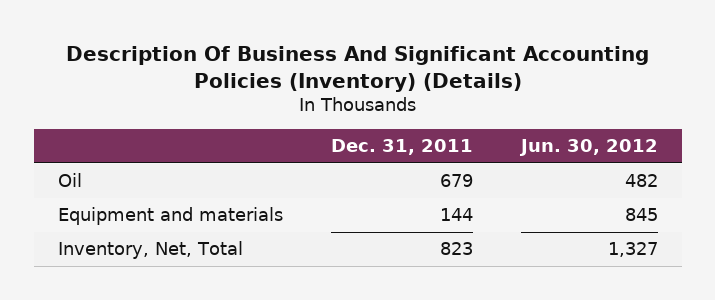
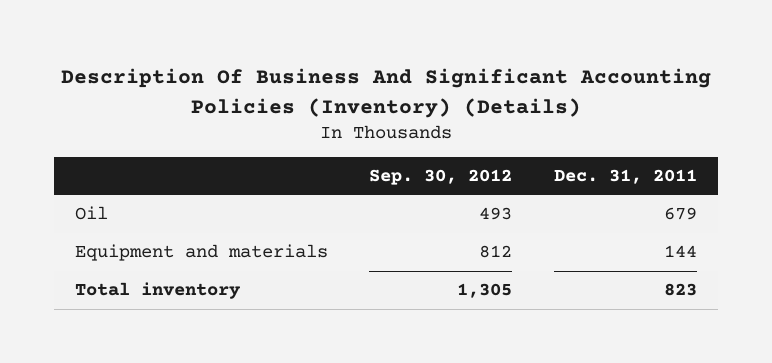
- | Dec. 31, 2011 | Jun. 30, 2012
+ | Sep. 30, 2012 | Dec. 31, 2011
- Inventory, Net, Total | 823 | 1,327
+ Total inventory | 1,305 | 823

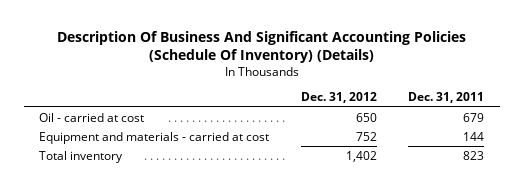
- Description Of Business And Significant Accounting Policies (Inventory) (Details)
+ Description Of Business And Significant Accounting Policies (Schedule Of Inventory) (Details)
- | Sep. 30, 2012 | Dec. 31, 2011
+ | Dec. 31, 2012 | Dec. 31, 2011
- Oil | 493 | 679
- Equipment and materials | 812 | 144
+ Oil - carried at cost | 650 | 679
+ Equipment and materials - carried at cost | 752 | 144

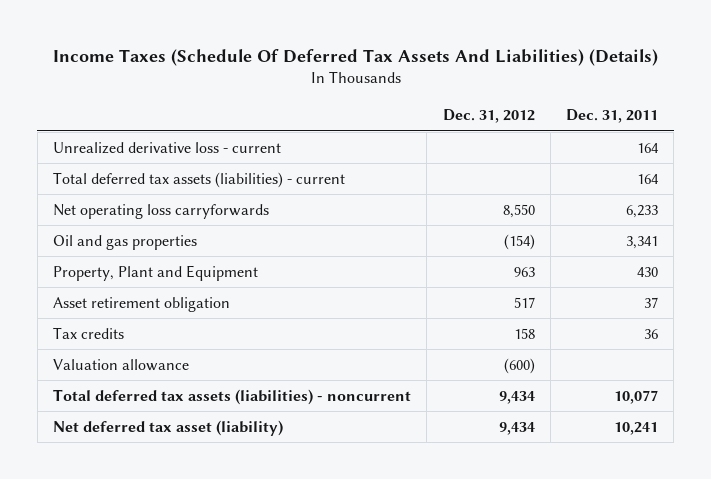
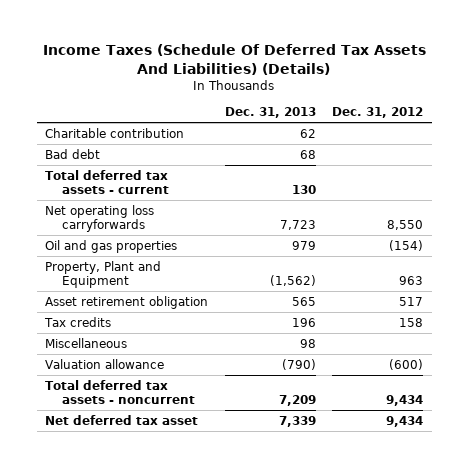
- | Dec. 31, 2012 | Dec. 31, 2011
+ | Dec. 31, 2013 | Dec. 31, 2012
- Unrealized derivative loss - current | | 164
- Total deferred tax assets (liabilities) - current | | 164
+ Charitable contribution | 62 |
+ Bad debt | 68 |
+ Total deferred tax assets - current | 130 |
+ Miscellaneous | 98 |
- Total deferred tax assets (liabilities) - noncurrent | 9,434 | 10,077
- Net deferred tax asset (liability) | 9,434 | 10,241
+ Total deferred tax assets - noncurrent | 7,209 | 9,434
+ Net deferred tax asset | 7,339 | 9,434

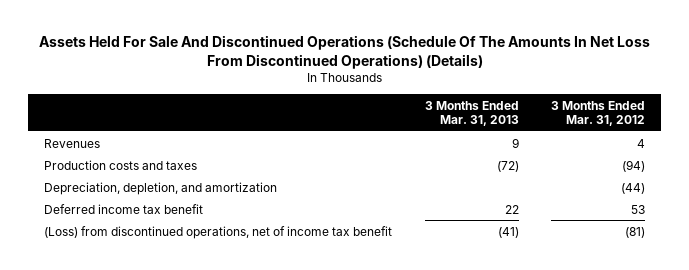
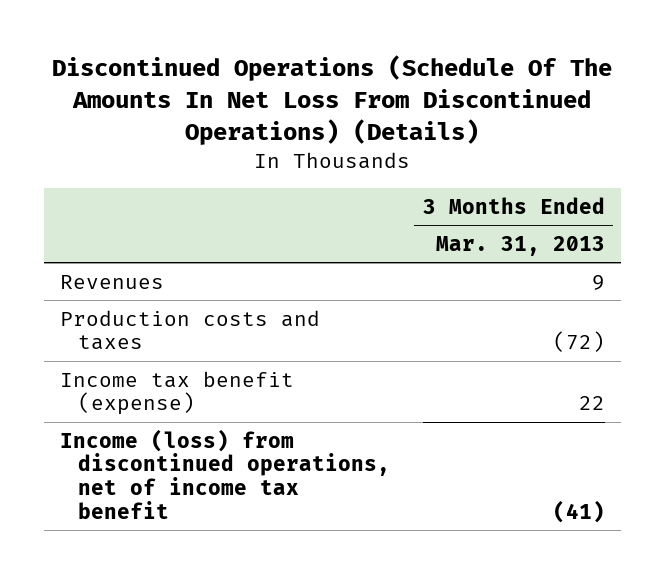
- Assets Held For Sale And Discontinued Operations (Schedule Of The Amounts In Net Loss From Discontinued Operations) (Details)
+ Discontinued Operations (Schedule Of The Amounts In Net Loss From Discontinued Operations) (Details)
- | 3 Months Ended Mar. 31, 2013 | 3 Months Ended Mar. 31, 2012
+ | 3 Months Ended Mar. 31, 2013
- Depreciation, depletion, and amortization | | (44)
- Deferred income tax benefit | 22 | 53
- (Loss) from discontinued operations, net of income tax benefit | (41) | (81)
+ Income tax benefit (expense) | 22
+ Income (loss) from discontinued operations, net of income tax benefit | (41)

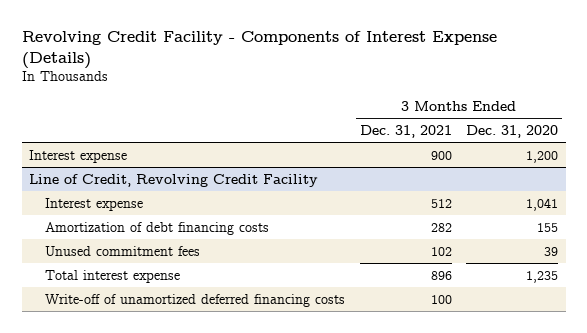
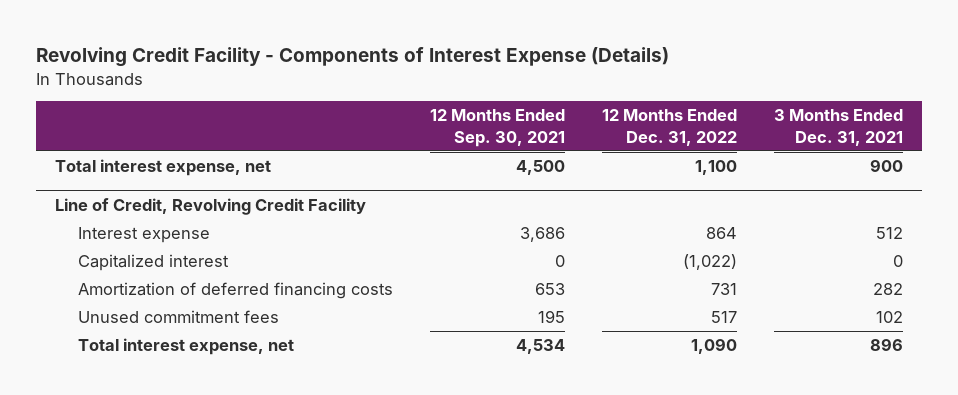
- | 3 Months Ended Dec. 31, 2021 | 3 Months Ended Dec. 31, 2020
+ | 12 Months Ended Sep. 30, 2021 | 12 Months Ended Dec. 31, 2022 | 3 Months Ended Dec. 31, 2021
- Interest expense | 900 | 1,200
+ Total interest expense, net | 4,500 | 1,100 | 900
@ Line of Credit, Revolving Credit Facility
- Amortization of debt financing costs | 282 | 155
+ Capitalized interest | 0 | (1,022) | 0
+ Amortization of deferred financing costs | 653 | 731 | 282
- Total interest expense | 896 | 1,235
- Write-off of unamortized deferred financing costs | 100 |
+ Total interest expense, net | 4,534 | 1,090 | 896

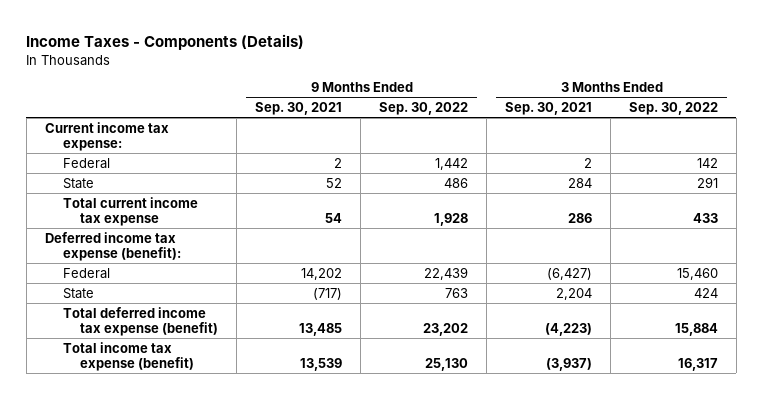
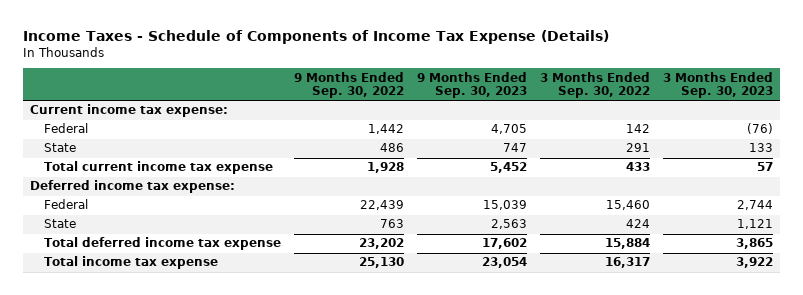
- Income Taxes - Components (Details)
+ Income Taxes - Schedule of Components of Income Tax Expense (Details)
- | 9 Months Ended Sep. 30, 2021 | 9 Months Ended Sep. 30, 2022 | 3 Months Ended Sep. 30, 2021 | 3 Months Ended Sep. 30, 2022
+ | 9 Months Ended Sep. 30, 2022 | 9 Months Ended Sep. 30, 2023 | 3 Months Ended Sep. 30, 2022 | 3 Months Ended Sep. 30, 2023
- Deferred income tax expense (benefit):
+ Deferred income tax expense:
- Total deferred income tax expense (benefit) | 13,485 | 23,202 | (4,223) | 15,884
- Total income tax expense (benefit) | 13,539 | 25,130 | (3,937) | 16,317
+ Total deferred income tax expense | 23,202 | 17,602 | 15,884 | 3,865
+ Total income tax expense | 25,130 | 23,054 | 16,317 | 3,922

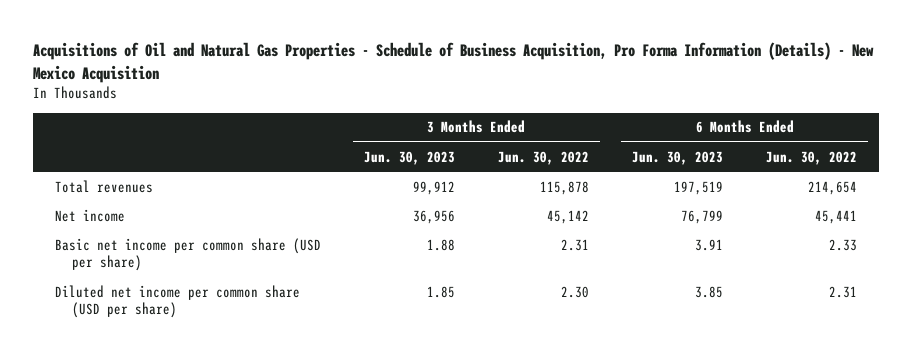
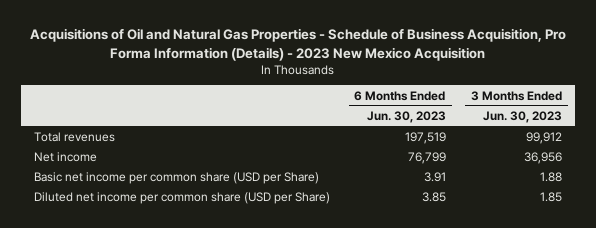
- Acquisitions of Oil and Natural Gas Properties - Schedule of Business Acquisition, Pro Forma Information (Details) - New Mexico Acquisition
+ Acquisitions of Oil and Natural Gas Properties - Schedule of Business Acquisition, Pro Forma Information (Details) - 2023 New Mexico Acquisition
- | 3 Months Ended Jun. 30, 2023 | 3 Months Ended Jun. 30, 2022 | 6 Months Ended Jun. 30, 2023 | 6 Months Ended Jun. 30, 2022
+ | 6 Months Ended Jun. 30, 2023 | 3 Months Ended Jun. 30, 2023
- Basic net income per common share (USD per share) | 1.88 | 2.31 | 3.91 | 2.33
- Diluted net income per common share (USD per share) | 1.85 | 2.30 | 3.85 | 2.31
+ Basic net income per common share (USD per Share) | 3.91 | 1.88
+ Diluted net income per common share (USD per Share) | 3.85 | 1.85

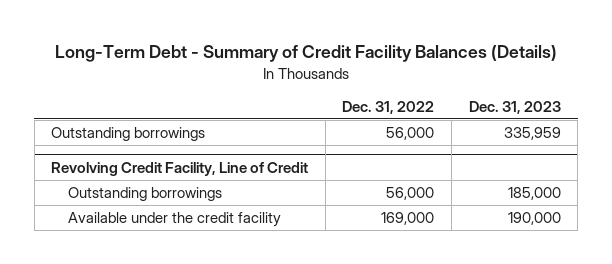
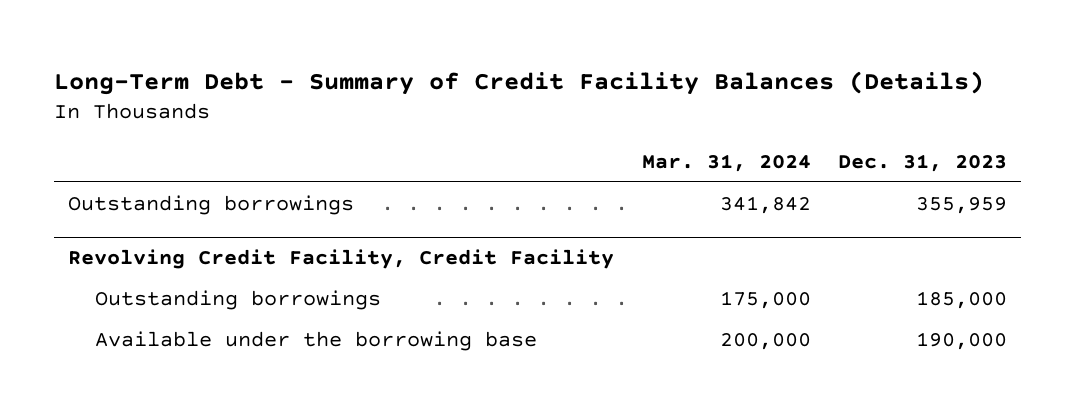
- | Dec. 31, 2022 | Dec. 31, 2023
+ | Mar. 31, 2024 | Dec. 31, 2023
- Outstanding borrowings | 56,000 | 335,959
- Revolving Credit Facility, Line of Credit
+ Outstanding borrowings | 341,842 | 355,959
+ Revolving Credit Facility, Credit Facility
- Available under the credit facility | 169,000 | 190,000
+ Available under the borrowing base | 200,000 | 190,000

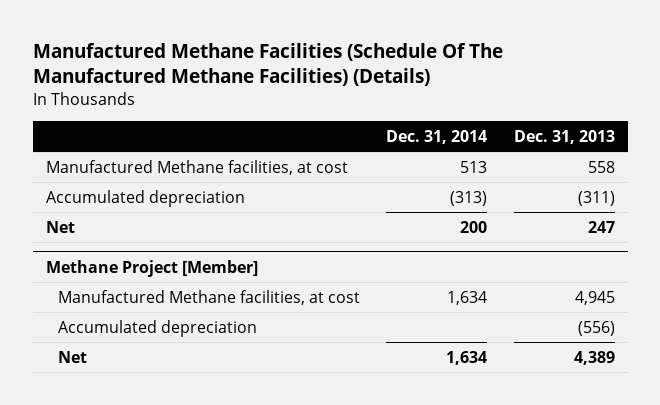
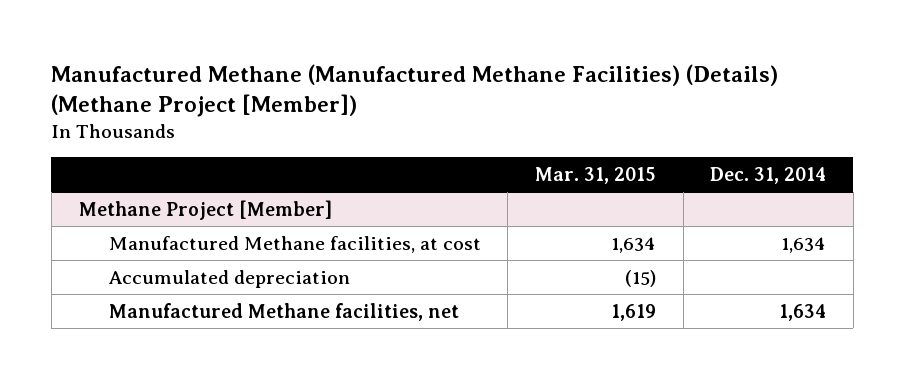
- Manufactured Methane Facilities (Schedule Of The Manufactured Methane Facilities) (Details)
+ Manufactured Methane (Manufactured Methane Facilities) (Details) (Methane Project [Member])
- | Dec. 31, 2014 | Dec. 31, 2013
+ | Mar. 31, 2015 | Dec. 31, 2014
- Manufactured Methane facilities, at cost | 513 | 558
- Accumulated depreciation | (313) | (311)
- Net | 200 | 247
@ Methane Project [Member]
- Net | 1,634 | 4,389
+ Manufactured Methane facilities, net | 1,619 | 1,634

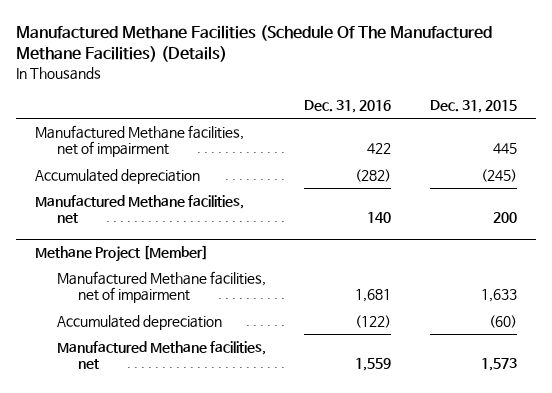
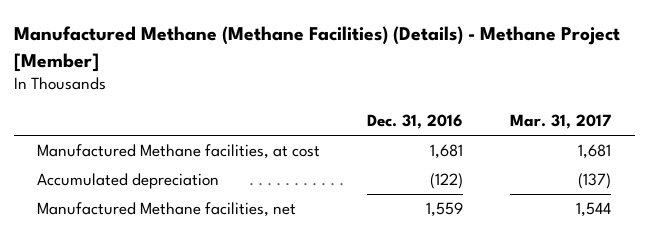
- Manufactured Methane Facilities (Schedule Of The Manufactured Methane Facilities) (Details)
+ Manufactured Methane (Methane Facilities) (Details) - Methane Project [Member]
- | Dec. 31, 2016 | Dec. 31, 2015
+ | Dec. 31, 2016 | Mar. 31, 2017
- Manufactured Methane facilities, net of impairment | 422 | 445
- Accumulated depreciation | (282) | (245)
- Manufactured Methane facilities, net | 140 | 200
- Methane Project [Member]
- Manufactured Methane facilities, net of impairment | 1,681 | 1,633
+ Manufactured Methane facilities, at cost | 1,681 | 1,681

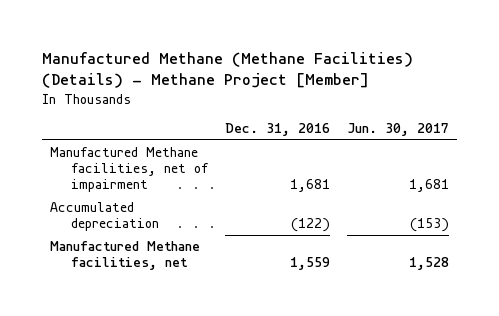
- | Dec. 31, 2016 | Mar. 31, 2017
+ | Dec. 31, 2016 | Jun. 30, 2017
- Manufactured Methane facilities, at cost | 1,681 | 1,681
+ Manufactured Methane facilities, net of impairment | 1,681 | 1,681

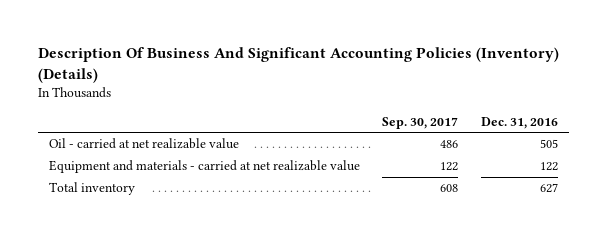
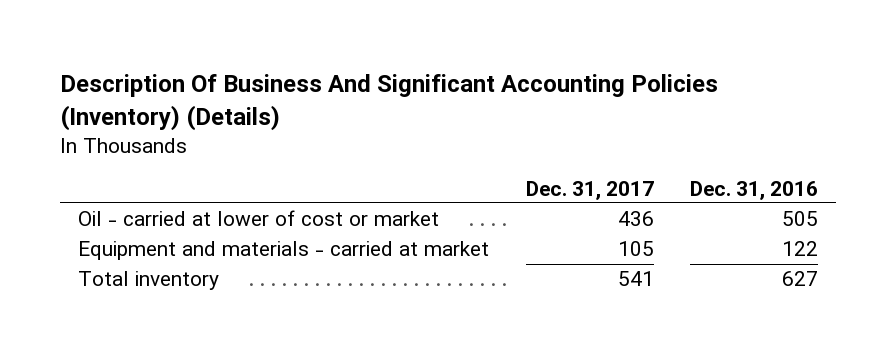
- | Sep. 30, 2017 | Dec. 31, 2016
+ | Dec. 31, 2017 | Dec. 31, 2016
- Oil - carried at net realizable value | 486 | 505
- Equipment and materials - carried at net realizable value | 122 | 122
+ Oil - carried at lower of cost or market | 436 | 505
+ Equipment and materials - carried at market | 105 | 122

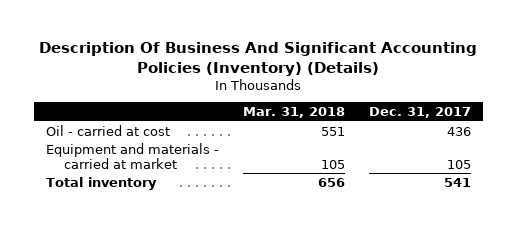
- | Dec. 31, 2017 | Dec. 31, 2016
+ | Mar. 31, 2018 | Dec. 31, 2017
- Oil - carried at lower of cost or market | 436 | 505
+ Oil - carried at cost | 551 | 436

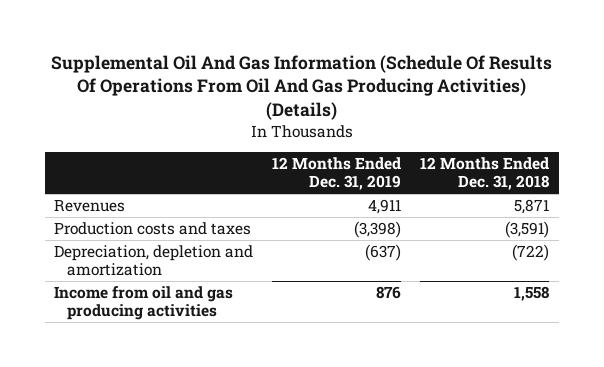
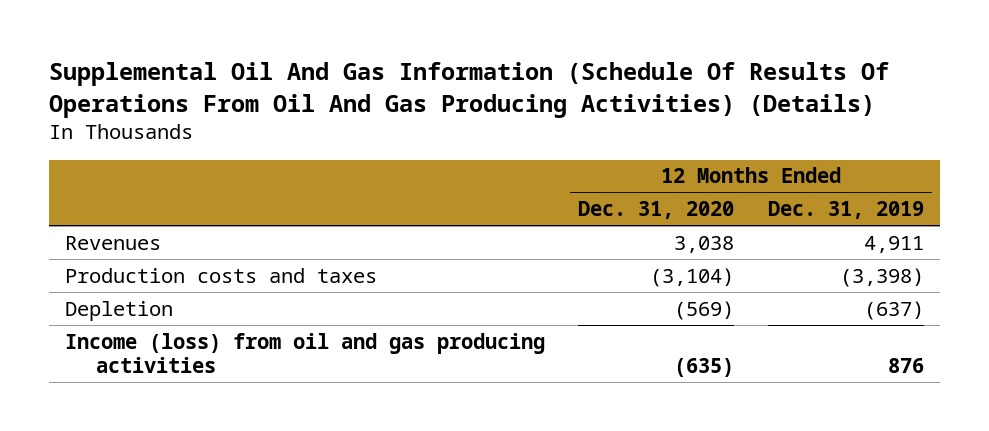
- | 12 Months Ended Dec. 31, 2019 | 12 Months Ended Dec. 31, 2018
+ | 12 Months Ended Dec. 31, 2020 | 12 Months Ended Dec. 31, 2019
- Depreciation, depletion and amortization | (637) | (722)
- Income from oil and gas producing activities | 876 | 1,558
+ Depletion | (569) | (637)
+ Income (loss) from oil and gas producing activities | (635) | 876

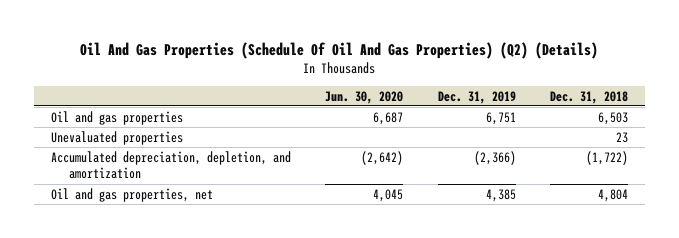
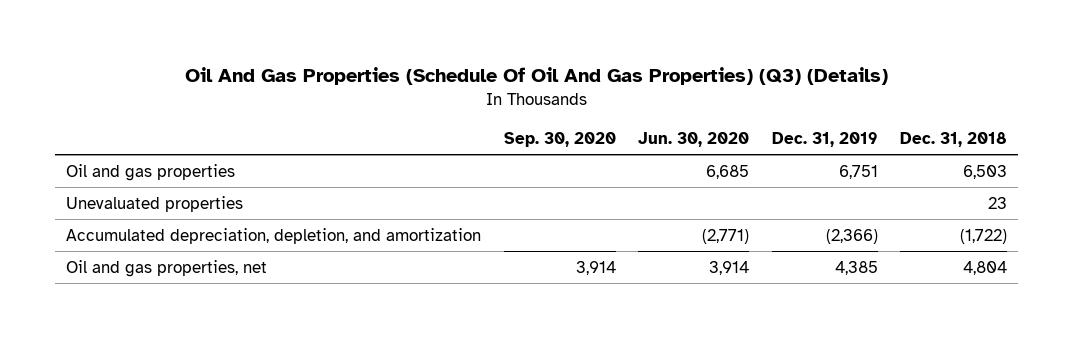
- Oil And Gas Properties (Schedule Of Oil And Gas Properties) (Q2) (Details)
+ Oil And Gas Properties (Schedule Of Oil And Gas Properties) (Q3) (Details)
- | Jun. 30, 2020 | Dec. 31, 2019 | Dec. 31, 2018
+ | Sep. 30, 2020 | Jun. 30, 2020 | Dec. 31, 2019 | Dec. 31, 2018
- Oil and gas properties | 6,687 | 6,751 | 6,503
+ Oil and gas properties | | 6,685 | 6,751 | 6,503
- Accumulated depreciation, depletion, and amortization | (2,642) | (2,366) | (1,722)
- Oil and gas properties, net | 4,045 | 4,385 | 4,804
+ Accumulated depreciation, depletion, and amortization | | (2,771) | (2,366) | (1,722)
+ Oil and gas properties, net | 3,914 | 3,914 | 4,385 | 4,804

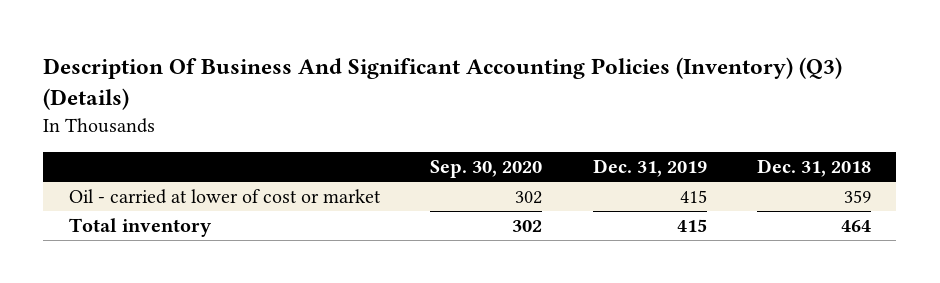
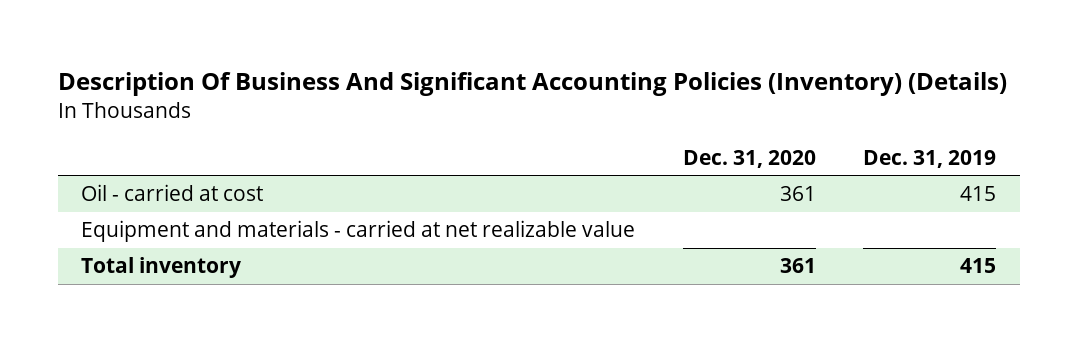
- Description Of Business And Significant Accounting Policies (Inventory) (Q3) (Details)
+ Description Of Business And Significant Accounting Policies (Inventory) (Details)
- | Sep. 30, 2020 | Dec. 31, 2019 | Dec. 31, 2018
+ | Dec. 31, 2020 | Dec. 31, 2019
- Oil - carried at lower of cost or market | 302 | 415 | 359
+ Oil - carried at cost | 361 | 415
+ Equipment and materials - carried at net realizable value

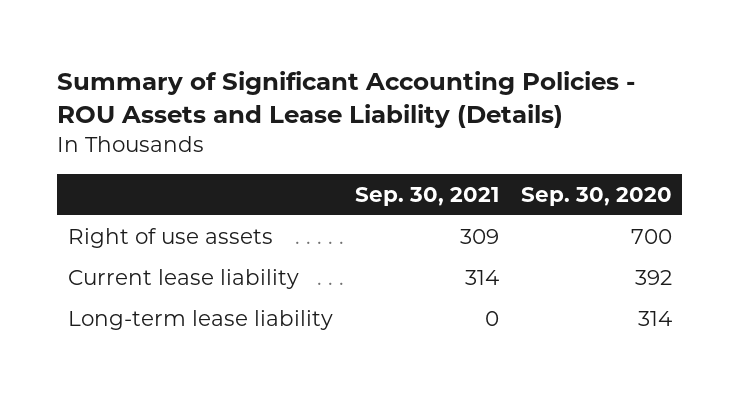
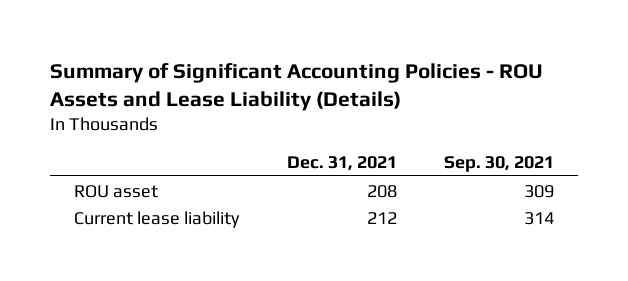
- | Sep. 30, 2021 | Sep. 30, 2020
+ | Dec. 31, 2021 | Sep. 30, 2021
- Right of use assets | 309 | 700
+ ROU asset | 208 | 309
- Long-term lease liability | 0 | 314

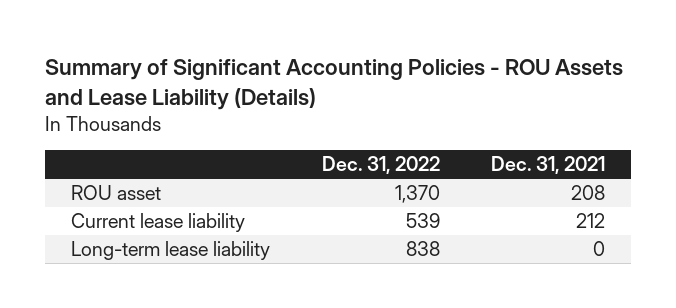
- | Dec. 31, 2021 | Sep. 30, 2021
+ | Dec. 31, 2022 | Dec. 31, 2021
+ Long-term lease liability | 838 | 0

